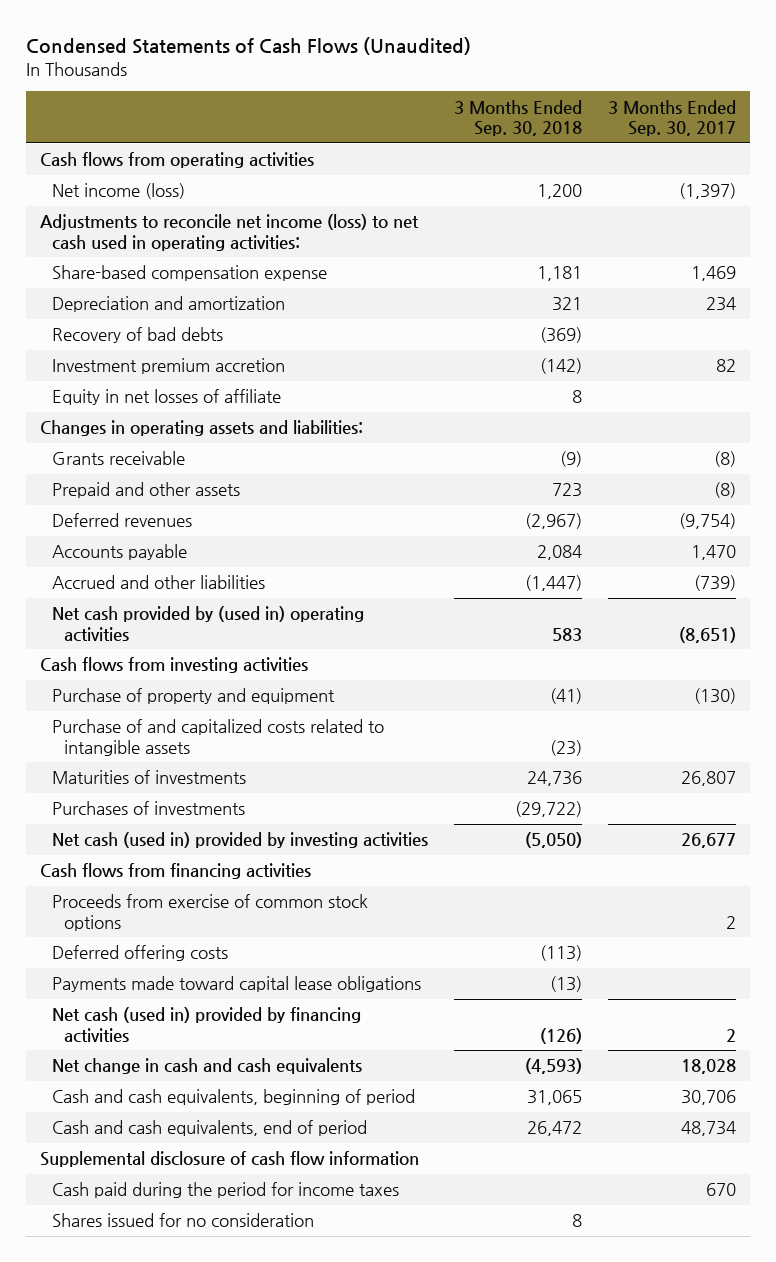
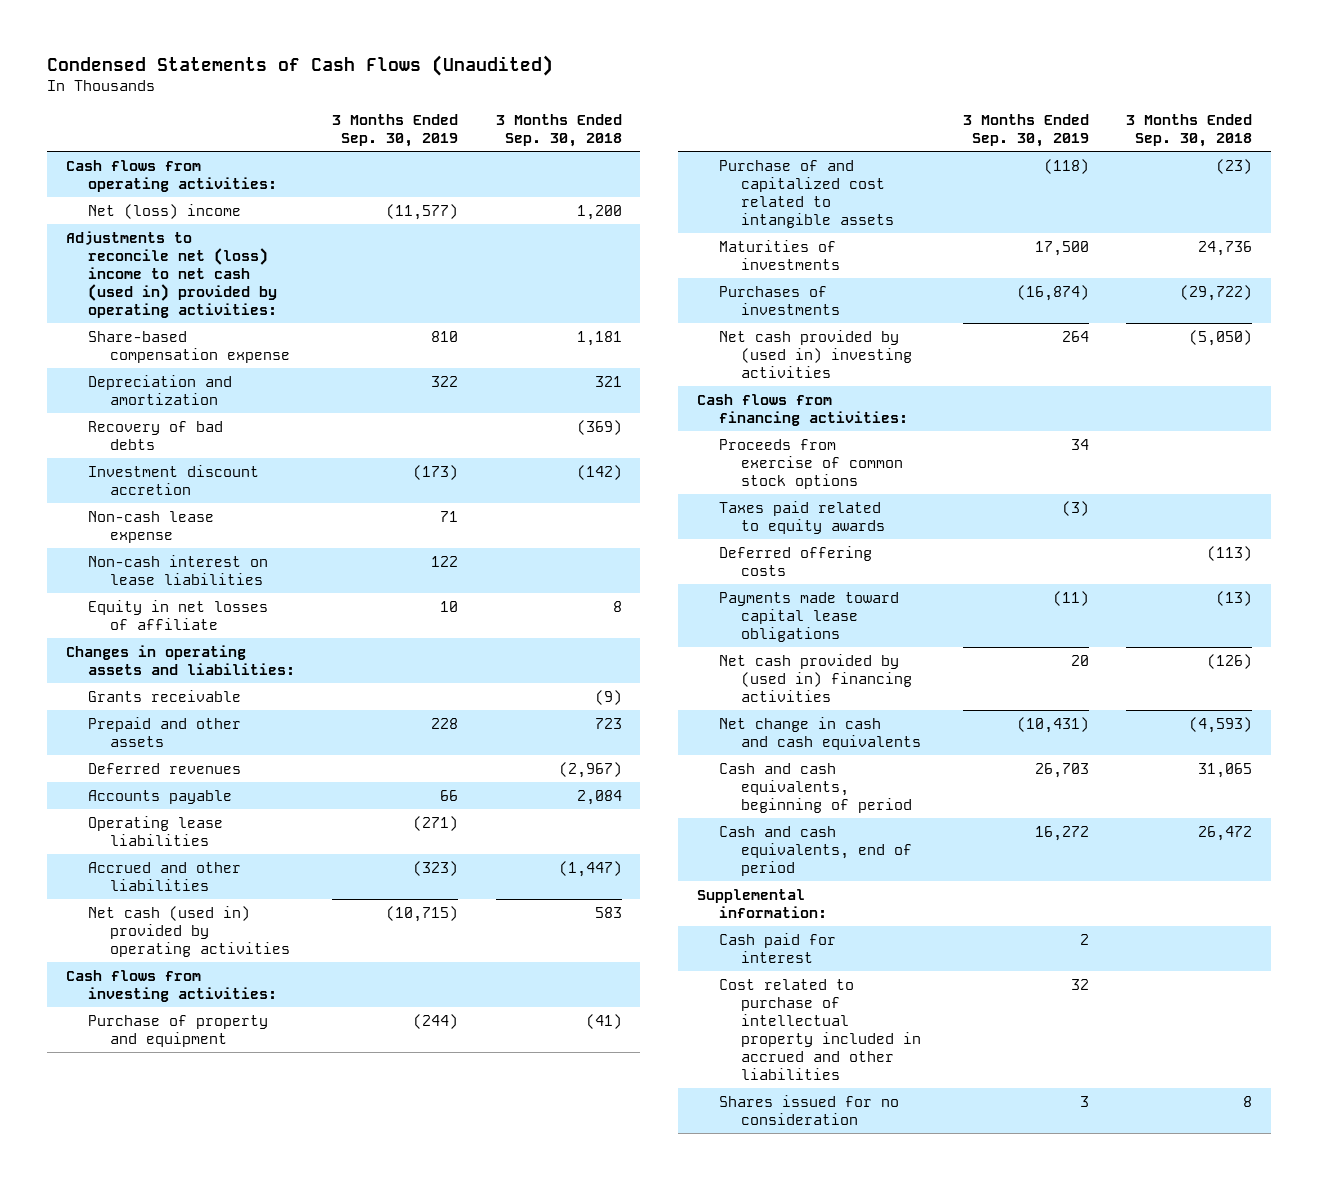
- | 3 Months Ended Sep. 30, 2018 | 3 Months Ended Sep. 30, 2017
+ | 3 Months Ended Sep. 30, 2019 | 3 Months Ended Sep. 30, 2018
- Cash flows from operating activities
- Net income (loss) | 1,200 | (1,397)
- Adjustments to reconcile net income (loss) to net cash used in operating activities:
+ Cash flows from operating activities:
+ Net (loss) income | (11,577) | 1,200
+ Adjustments to reconcile net (loss) income to net cash (used in) provided by operating activities:
- Investment premium accretion | (142) | 82
+ Investment discount accretion | (173) | (142)
+ Non-cash lease expense | 71 |
+ Non-cash interest on lease liabilities | 122 |
+ Operating lease liabilities | (271) |
- Net cash provided by (used in) operating activities | 583 | (8,651)
- Cash flows from investing activities
+ Net cash (used in) provided by operating activities | (10,715) | 583
+ Cash flows from investing activities:
- Purchase of and capitalized costs related to intangible assets | (23) |
+ Purchase of and capitalized cost related to intangible assets | (118) | (23)
- Net cash (used in) provided by investing activities | (5,050) | 26,677
- Cash flows from financing activities
+ Net cash provided by (used in) investing activities | 264 | (5,050)
+ Cash flows from financing activities:
+ Taxes paid related to equity awards | (3) |
- Net cash (used in) provided by financing activities | (126) | 2
+ Net cash provided by (used in) financing activities | 20 | (126)
- Supplemental disclosure of cash flow information
- Cash paid during the period for income taxes | | 670
+ Supplemental information:
+ Cash paid for interest | 2 |
+ Cost related to purchase of intellectual property included in accrued and other liabilities | 32 |

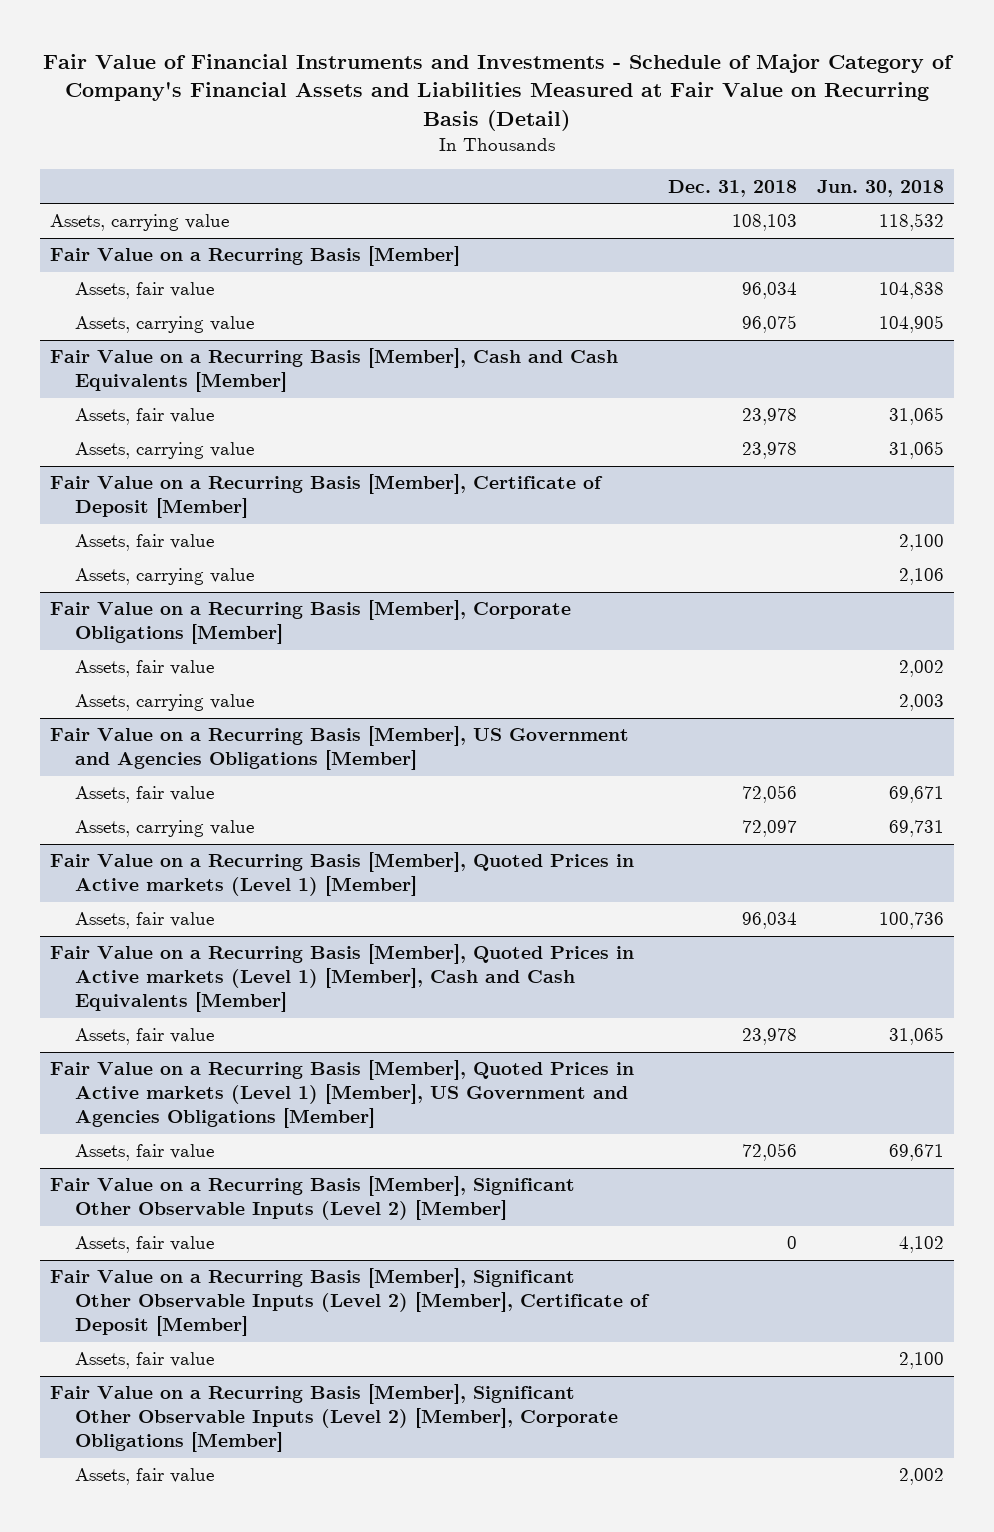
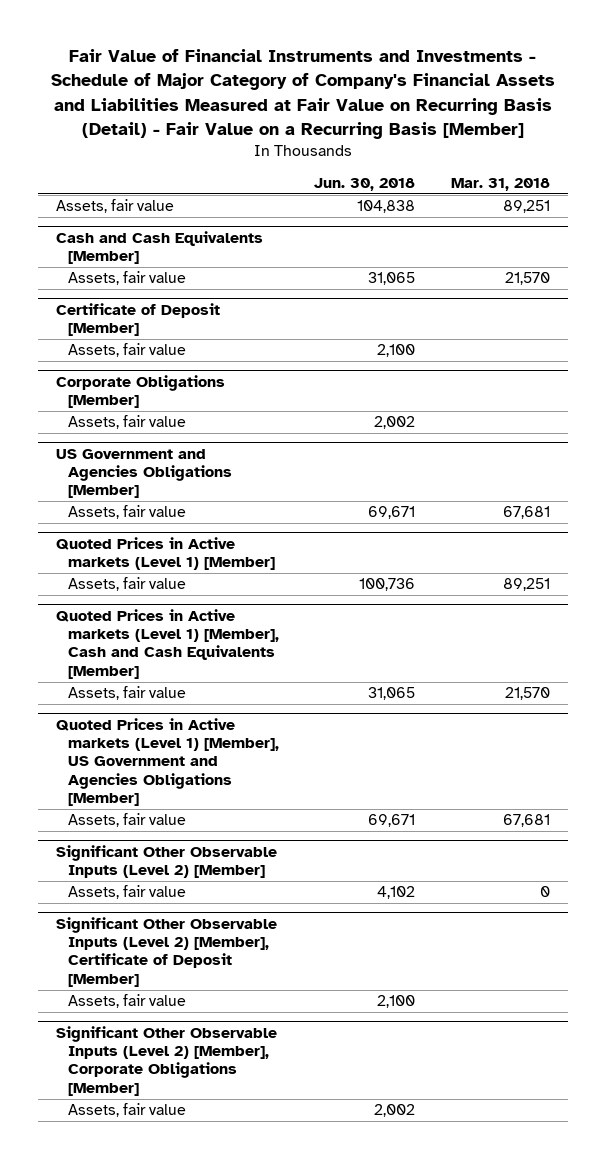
- Fair Value of Financial Instruments and Investments - Schedule of Major Category of Company's Financial Assets and Liabilities Measured at Fair Value on Recurring Basis (Detail)
+ Fair Value of Financial Instruments and Investments - Schedule of Major Category of Company's Financial Assets and Liabilities Measured at Fair Value on Recurring Basis (Detail) - Fair Value on a Recurring Basis [Member]
- | Dec. 31, 2018 | Jun. 30, 2018
+ | Jun. 30, 2018 | Mar. 31, 2018
- Assets, carrying value | 108,103 | 118,532
- Fair Value on a Recurring Basis [Member]
- Assets, carrying value | 96,075 | 104,905
- Fair Value on a Recurring Basis [Member], Cash and Cash Equivalents [Member]
+ Cash and Cash Equivalents [Member]
- Assets, carrying value | 23,978 | 31,065
- Fair Value on a Recurring Basis [Member], Certificate of Deposit [Member]
+ Certificate of Deposit [Member]
- Assets, carrying value | | 2,106
- Fair Value on a Recurring Basis [Member], Corporate Obligations [Member]
+ Corporate Obligations [Member]
- Assets, carrying value | | 2,003
- Fair Value on a Recurring Basis [Member], US Government and Agencies Obligations [Member]
+ US Government and Agencies Obligations [Member]
- Assets, carrying value | 72,097 | 69,731
- Fair Value on a Recurring Basis [Member], Quoted Prices in Active markets (Level 1) [Member]
+ Quoted Prices in Active markets (Level 1) [Member]
- Fair Value on a Recurring Basis [Member], Quoted Prices in Active markets (Level 1) [Member], Cash and Cash Equivalents [Member]
+ Quoted Prices in Active markets (Level 1) [Member], Cash and Cash Equivalents [Member]
- Fair Value on a Recurring Basis [Member], Quoted Prices in Active markets (Level 1) [Member], US Government and Agencies Obligations [Member]
+ Quoted Prices in Active markets (Level 1) [Member], US Government and Agencies Obligations [Member]
- Fair Value on a Recurring Basis [Member], Significant Other Observable Inputs (Level 2) [Member]
+ Significant Other Observable Inputs (Level 2) [Member]
- Fair Value on a Recurring Basis [Member], Significant Other Observable Inputs (Level 2) [Member], Certificate of Deposit [Member]
+ Significant Other Observable Inputs (Level 2) [Member], Certificate of Deposit [Member]
- Fair Value on a Recurring Basis [Member], Significant Other Observable Inputs (Level 2) [Member], Corporate Obligations [Member]
+ Significant Other Observable Inputs (Level 2) [Member], Corporate Obligations [Member]

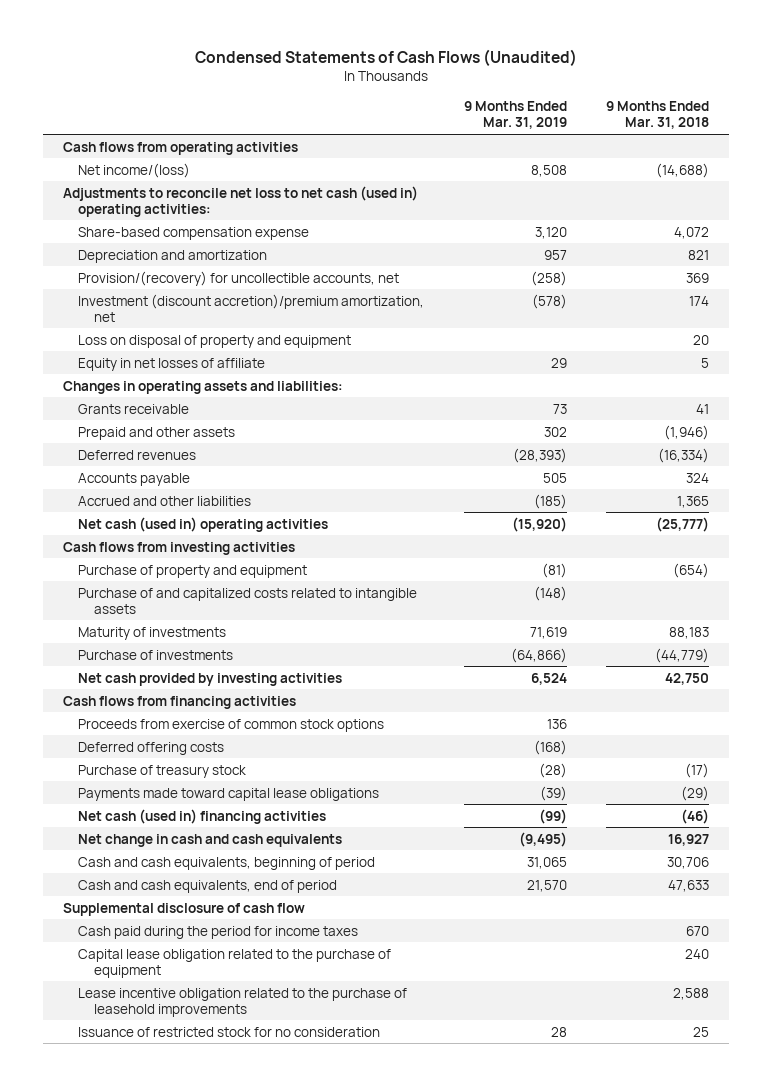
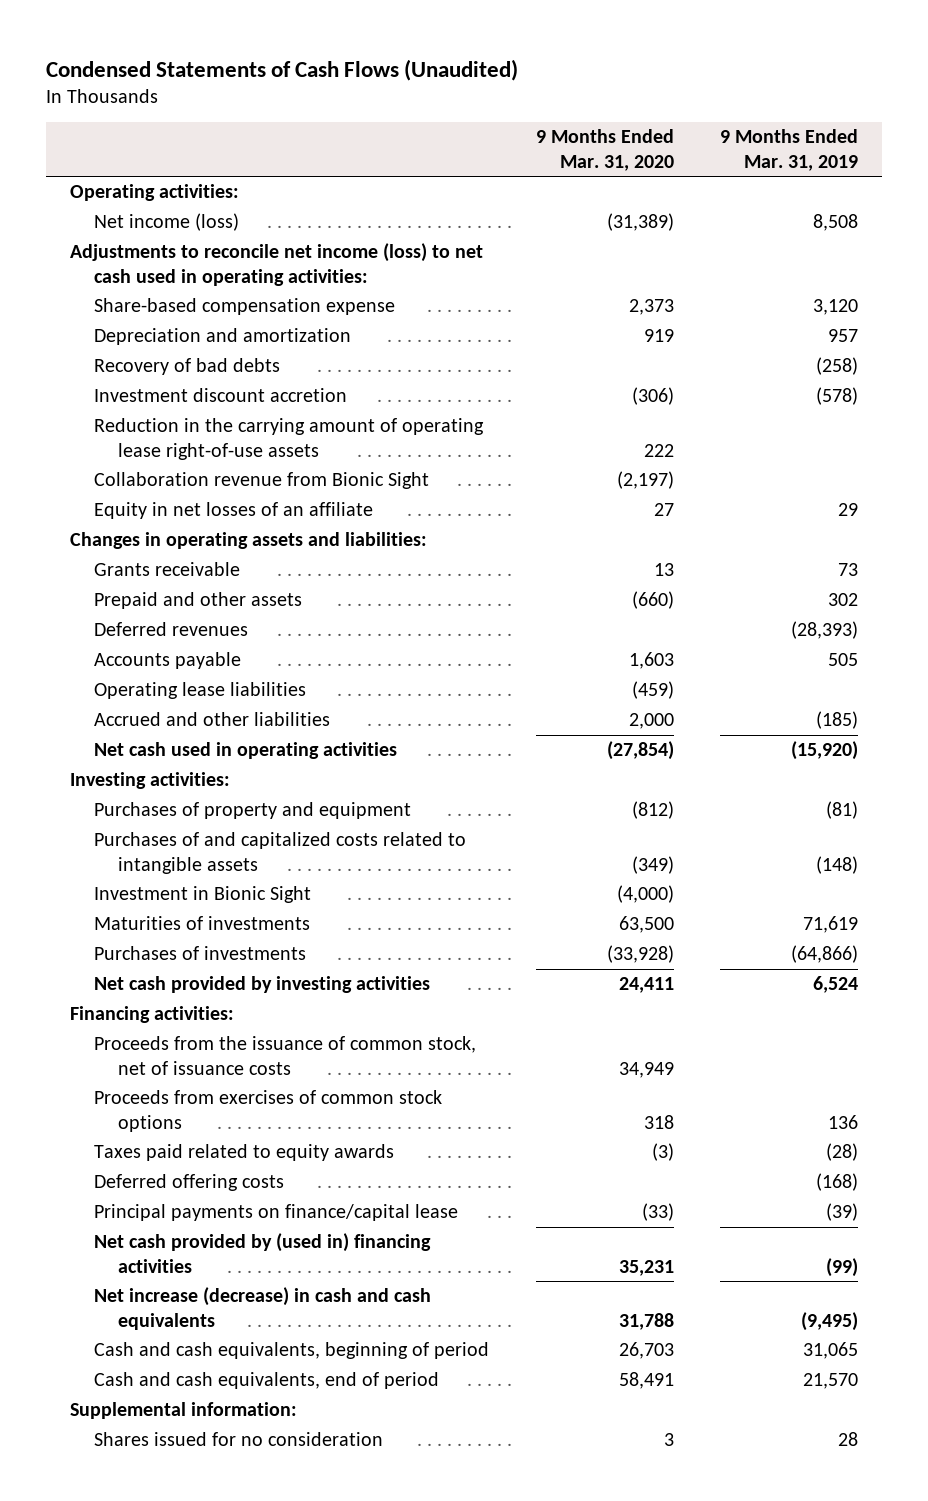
- | 9 Months Ended Mar. 31, 2019 | 9 Months Ended Mar. 31, 2018
+ | 9 Months Ended Mar. 31, 2020 | 9 Months Ended Mar. 31, 2019
- Cash flows from operating activities
- Net income/(loss) | 8,508 | (14,688)
- Adjustments to reconcile net loss to net cash (used in) operating activities:
+ Operating activities:
+ Net income (loss) | (31,389) | 8,508
+ Adjustments to reconcile net income (loss) to net cash used in operating activities:
- Provision/(recovery) for uncollectible accounts, net | (258) | 369
- Investment (discount accretion)/premium amortization, net | (578) | 174
- Loss on disposal of property and equipment | | 20
- Equity in net losses of affiliate | 29 | 5
+ Recovery of bad debts | | (258)
+ Investment discount accretion | (306) | (578)
+ Reduction in the carrying amount of operating lease right-of-use assets | 222 |
+ Collaboration revenue from Bionic Sight | (2,197) |
+ Equity in net losses of an affiliate | 27 | 29
+ Operating lease liabilities | (459) |
- Net cash (used in) operating activities | (15,920) | (25,777)
- Cash flows from investing activities
- Purchase of property and equipment | (81) | (654)
- Purchase of and capitalized costs related to intangible assets | (148) |
- Maturity of investments | 71,619 | 88,183
- Purchase of investments | (64,866) | (44,779)
+ Net cash used in operating activities | (27,854) | (15,920)
+ Investing activities:
+ Purchases of property and equipment | (812) | (81)
+ Purchases of and capitalized costs related to intangible assets | (349) | (148)
+ Investment in Bionic Sight | (4,000) |
+ Maturities of investments | 63,500 | 71,619
+ Purchases of investments | (33,928) | (64,866)
- Cash flows from financing activities
- Proceeds from exercise of common stock options | 136 |
+ Financing activities:
+ Proceeds from the issuance of common stock, net of issuance costs | 34,949 |
+ Proceeds from exercises of common stock options | 318 | 136
+ Taxes paid related to equity awards | (3) | (28)
- Purchase of treasury stock | (28) | (17)
- Payments made toward capital lease obligations | (39) | (29)
- Net cash (used in) financing activities | (99) | (46)
- Net change in cash and cash equivalents | (9,495) | 16,927
+ Principal payments on finance/capital lease | (33) | (39)
+ Net cash provided by (used in) financing activities | 35,231 | (99)
+ Net increase (decrease) in cash and cash equivalents | 31,788 | (9,495)
- Supplemental disclosure of cash flow
- Cash paid during the period for income taxes | | 670
- Capital lease obligation related to the purchase of equipment | | 240
- Lease incentive obligation related to the purchase of leasehold improvements | | 2,588
- Issuance of restricted stock for no consideration | 28 | 25
+ Supplemental information:
+ Shares issued for no consideration | 3 | 28

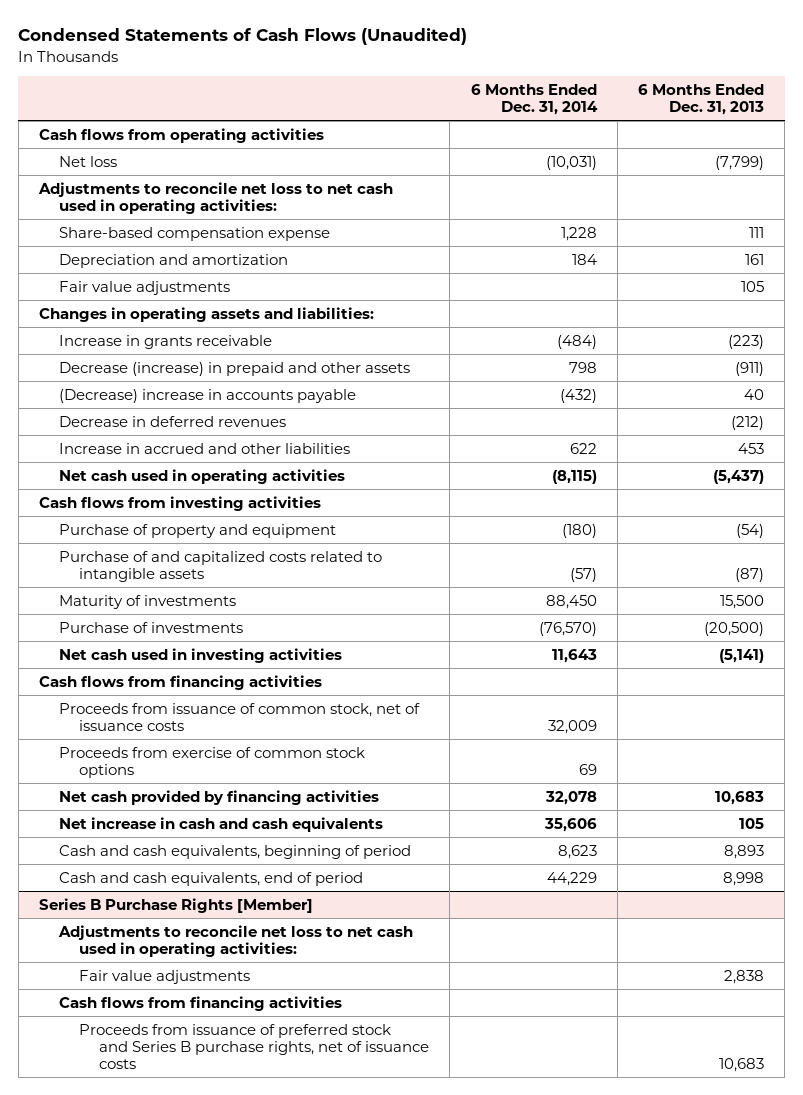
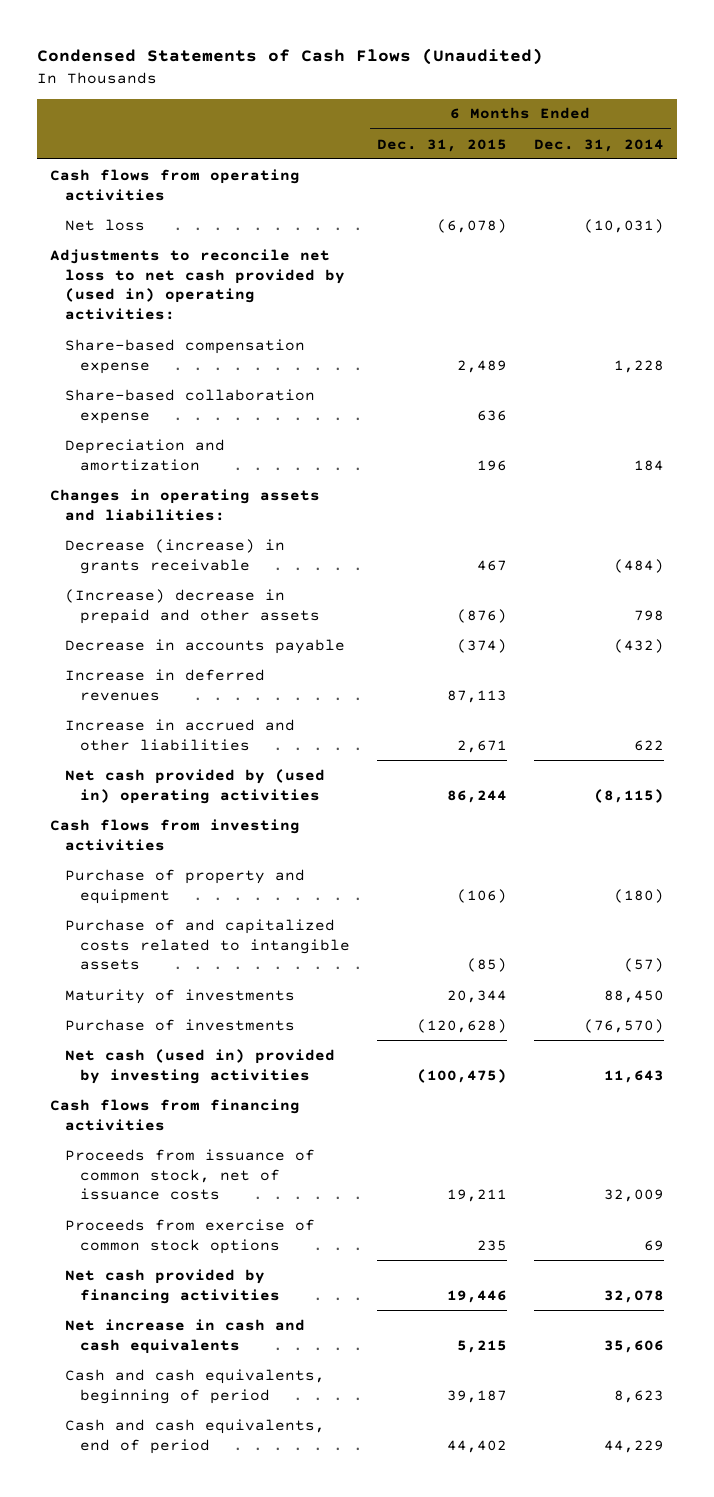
- | 6 Months Ended Dec. 31, 2014 | 6 Months Ended Dec. 31, 2013
+ | 6 Months Ended Dec. 31, 2015 | 6 Months Ended Dec. 31, 2014
- Adjustments to reconcile net loss to net cash used in operating activities:
+ Adjustments to reconcile net loss to net cash provided by (used in) operating activities:
+ Share-based collaboration expense | 636 |
- Fair value adjustments | | 105
- Increase in grants receivable | (484) | (223)
- Decrease (increase) in prepaid and other assets | 798 | (911)
- (Decrease) increase in accounts payable | (432) | 40
- Decrease in deferred revenues | | (212)
+ Decrease (increase) in grants receivable | 467 | (484)
+ (Increase) decrease in prepaid and other assets | (876) | 798
+ Decrease in accounts payable | (374) | (432)
+ Increase in deferred revenues | 87,113 |
- Net cash used in operating activities | (8,115) | (5,437)
+ Net cash provided by (used in) operating activities | 86,244 | (8,115)
- Net cash used in investing activities | 11,643 | (5,141)
+ Net cash (used in) provided by investing activities | (100,475) | 11,643
- Series B Purchase Rights [Member]
- Adjustments to reconcile net loss to net cash used in operating activities:
- Fair value adjustments | | 2,838
- Cash flows from financing activities
- Proceeds from issuance of preferred stock and Series B purchase rights, net of issuance costs | | 10,683

